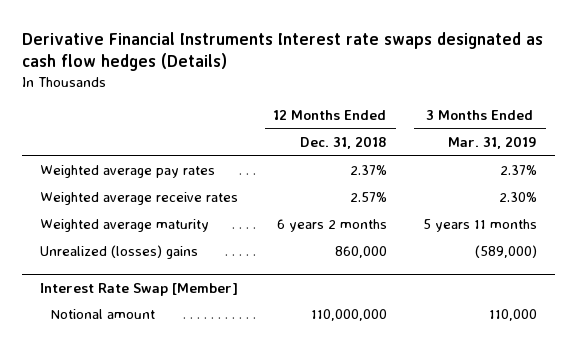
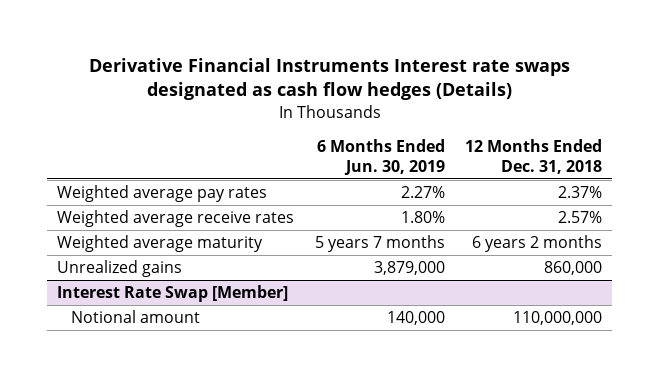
- | 12 Months Ended Dec. 31, 2018 | 3 Months Ended Mar. 31, 2019
+ | 6 Months Ended Jun. 30, 2019 | 12 Months Ended Dec. 31, 2018
- Unrealized (losses) gains | 860,000 | (589,000)
+ Unrealized gains | 3,879,000 | 860,000

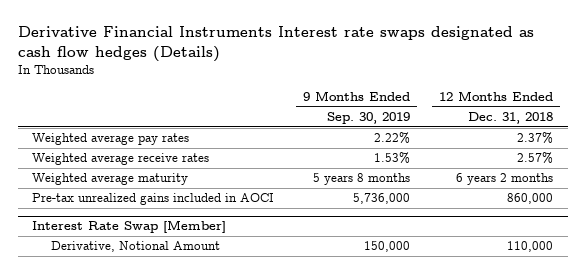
- | 6 Months Ended Jun. 30, 2019 | 12 Months Ended Dec. 31, 2018
+ | 9 Months Ended Sep. 30, 2019 | 12 Months Ended Dec. 31, 2018
- Unrealized gains | 3,879,000 | 860,000
+ Pre-tax unrealized gains included in AOCI | 5,736,000 | 860,000
@ Interest Rate Swap [Member]
- Notional amount | 140,000 | 110,000,000
+ Derivative, Notional Amount | 150,000 | 110,000

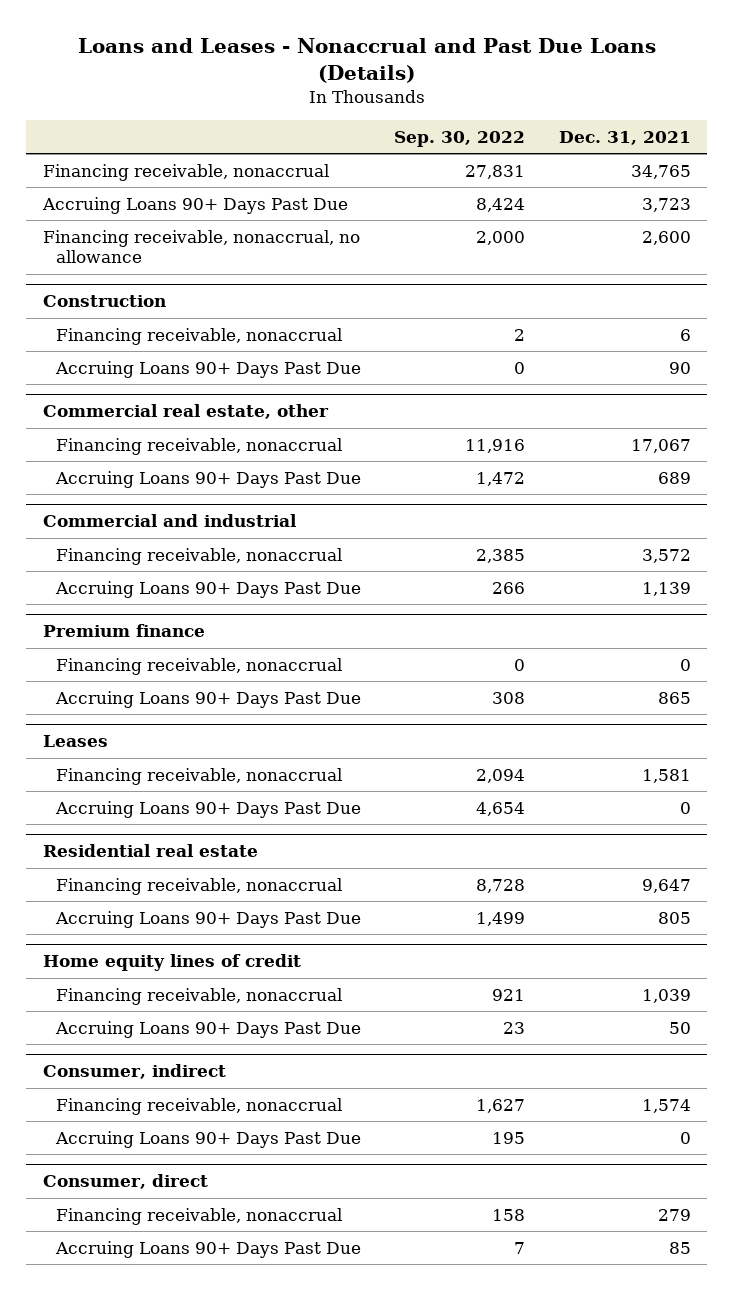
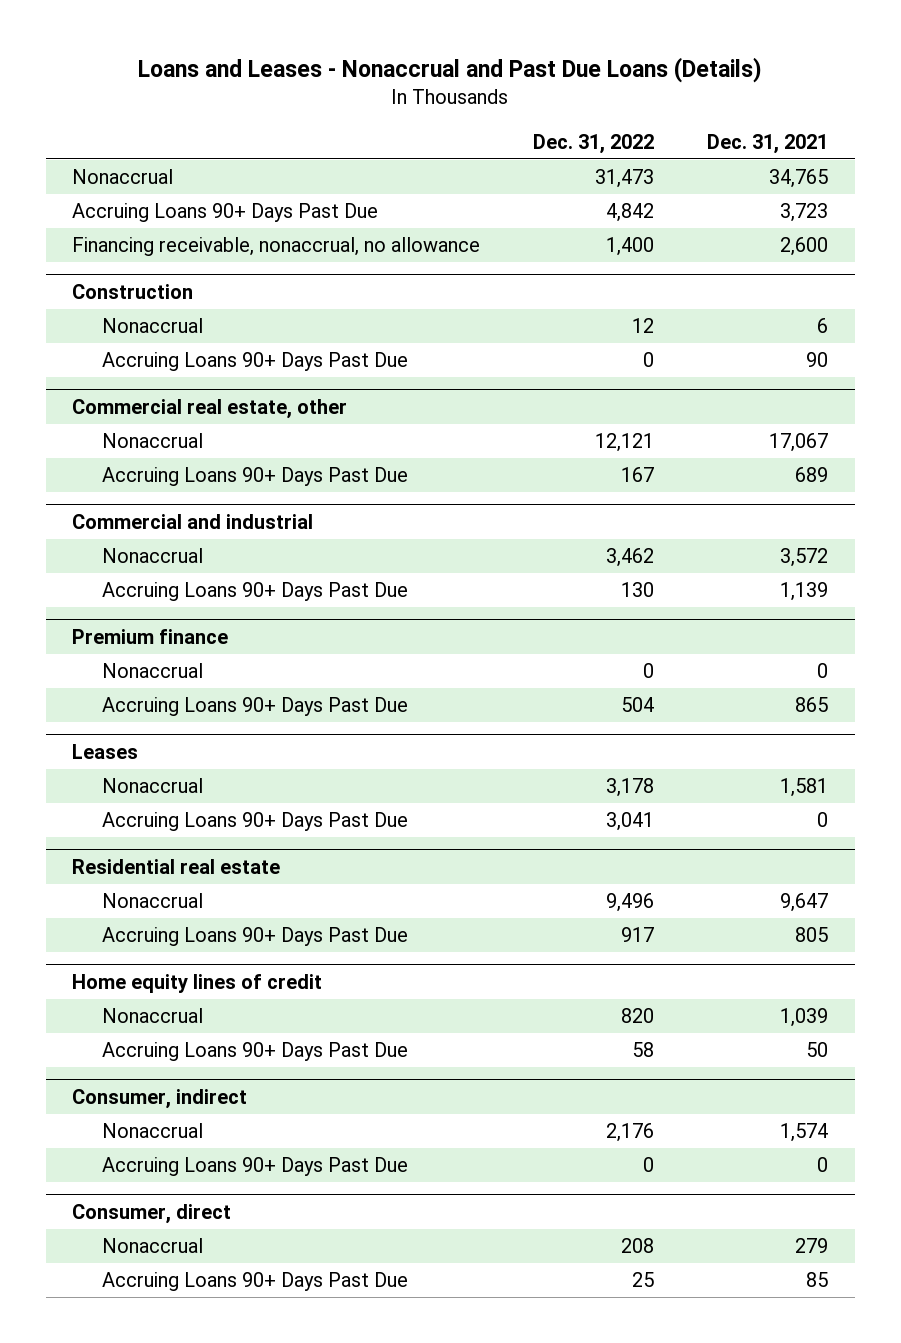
- | Sep. 30, 2022 | Dec. 31, 2021
+ | Dec. 31, 2022 | Dec. 31, 2021
- Financing receivable, nonaccrual | 27,831 | 34,765
+ Nonaccrual | 31,473 | 34,765
@ Construction
- Financing receivable, nonaccrual | 2 | 6
+ Nonaccrual | 12 | 6
@ Commercial real estate, other
- Financing receivable, nonaccrual | 11,916 | 17,067
+ Nonaccrual | 12,121 | 17,067
@ Commercial and industrial
- Financing receivable, nonaccrual | 2,385 | 3,572
+ Nonaccrual | 3,462 | 3,572
@ Premium finance
- Financing receivable, nonaccrual | 0 | 0
+ Nonaccrual | 0 | 0
@ Leases
- Financing receivable, nonaccrual | 2,094 | 1,581
+ Nonaccrual | 3,178 | 1,581
@ Residential real estate
- Financing receivable, nonaccrual | 8,728 | 9,647
+ Nonaccrual | 9,496 | 9,647
@ Home equity lines of credit
- Financing receivable, nonaccrual | 921 | 1,039
+ Nonaccrual | 820 | 1,039
@ Consumer, indirect
- Financing receivable, nonaccrual | 1,627 | 1,574
+ Nonaccrual | 2,176 | 1,574
@ Consumer, direct
- Financing receivable, nonaccrual | 158 | 279
+ Nonaccrual | 208 | 279

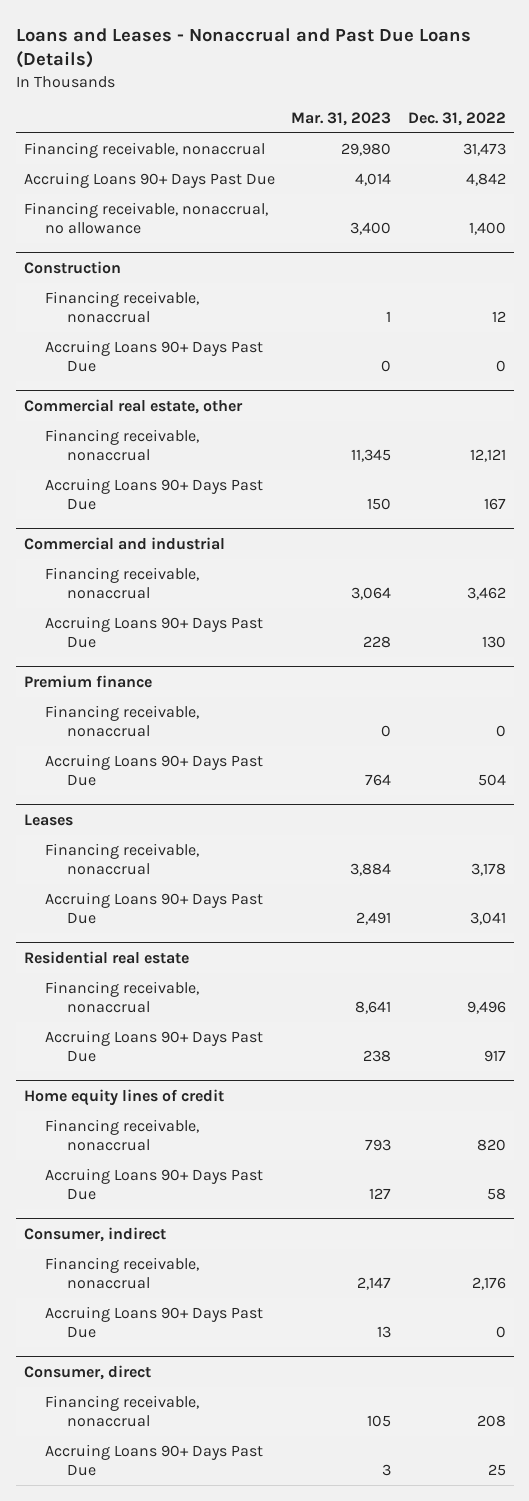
- | Dec. 31, 2022 | Dec. 31, 2021
+ | Mar. 31, 2023 | Dec. 31, 2022
- Nonaccrual | 31,473 | 34,765
+ Financing receivable, nonaccrual | 29,980 | 31,473
@ Construction
- Nonaccrual | 12 | 6
+ Financing receivable, nonaccrual | 1 | 12
@ Commercial real estate, other
- Nonaccrual | 12,121 | 17,067
+ Financing receivable, nonaccrual | 11,345 | 12,121
@ Commercial and industrial
- Nonaccrual | 3,462 | 3,572
+ Financing receivable, nonaccrual | 3,064 | 3,462
@ Premium finance
- Nonaccrual | 0 | 0
+ Financing receivable, nonaccrual | 0 | 0
@ Leases
- Nonaccrual | 3,178 | 1,581
+ Financing receivable, nonaccrual | 3,884 | 3,178
@ Residential real estate
- Nonaccrual | 9,496 | 9,647
+ Financing receivable, nonaccrual | 8,641 | 9,496
@ Home equity lines of credit
- Nonaccrual | 820 | 1,039
+ Financing receivable, nonaccrual | 793 | 820
@ Consumer, indirect
- Nonaccrual | 2,176 | 1,574
+ Financing receivable, nonaccrual | 2,147 | 2,176
@ Consumer, direct
- Nonaccrual | 208 | 279
+ Financing receivable, nonaccrual | 105 | 208

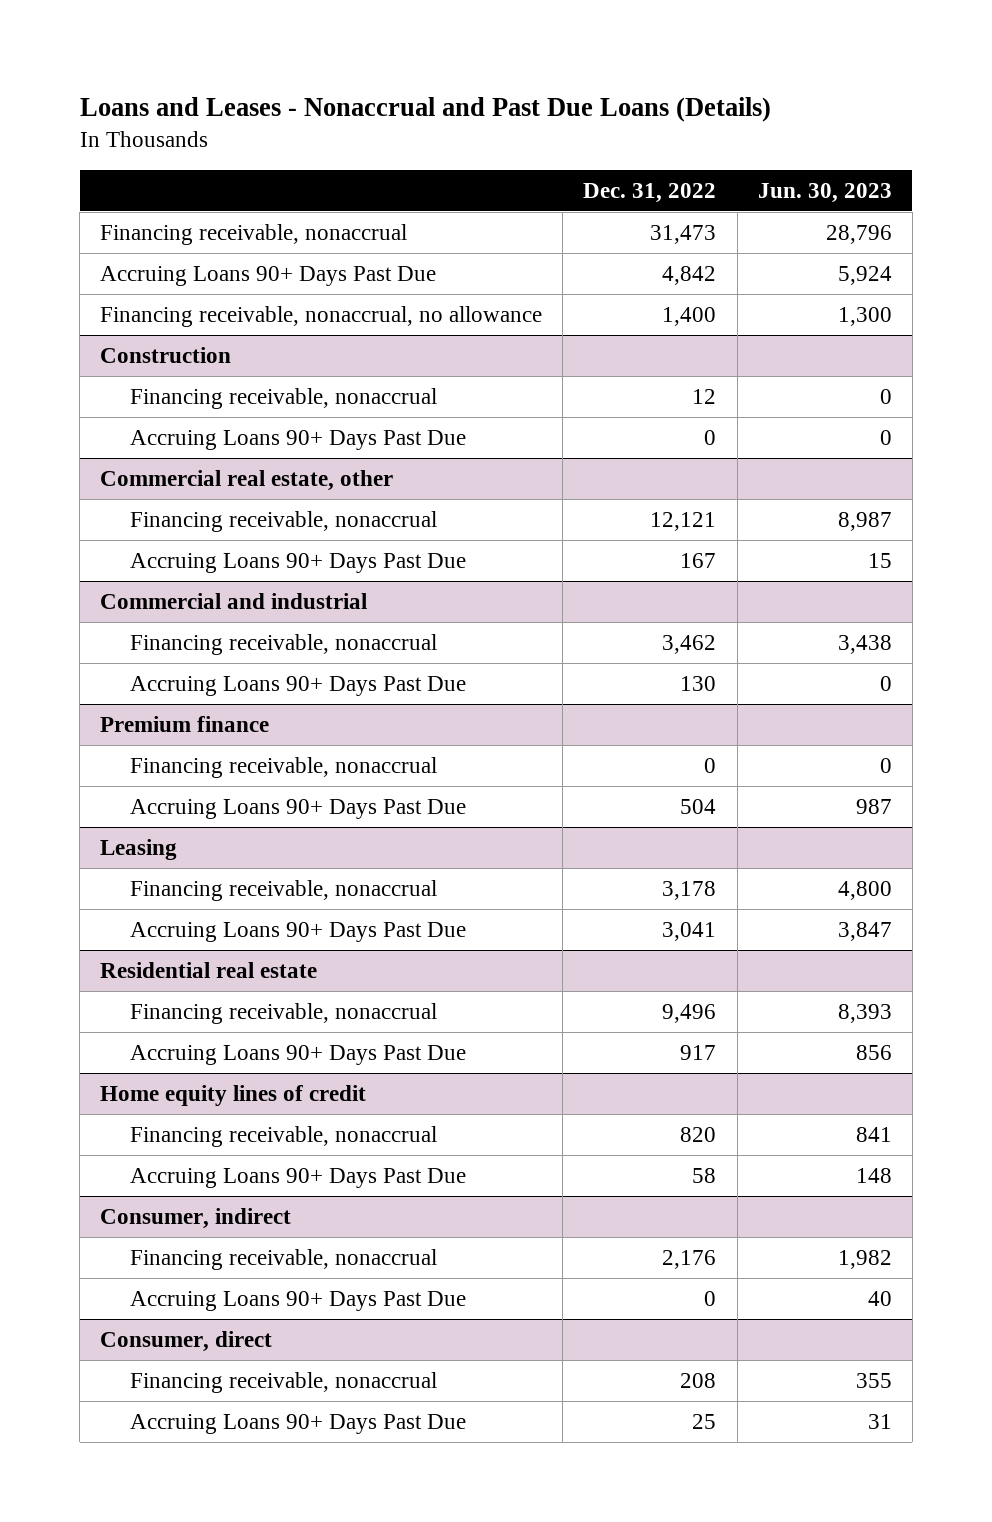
- | Mar. 31, 2023 | Dec. 31, 2022
+ | Dec. 31, 2022 | Jun. 30, 2023
- Leases
+ Leasing

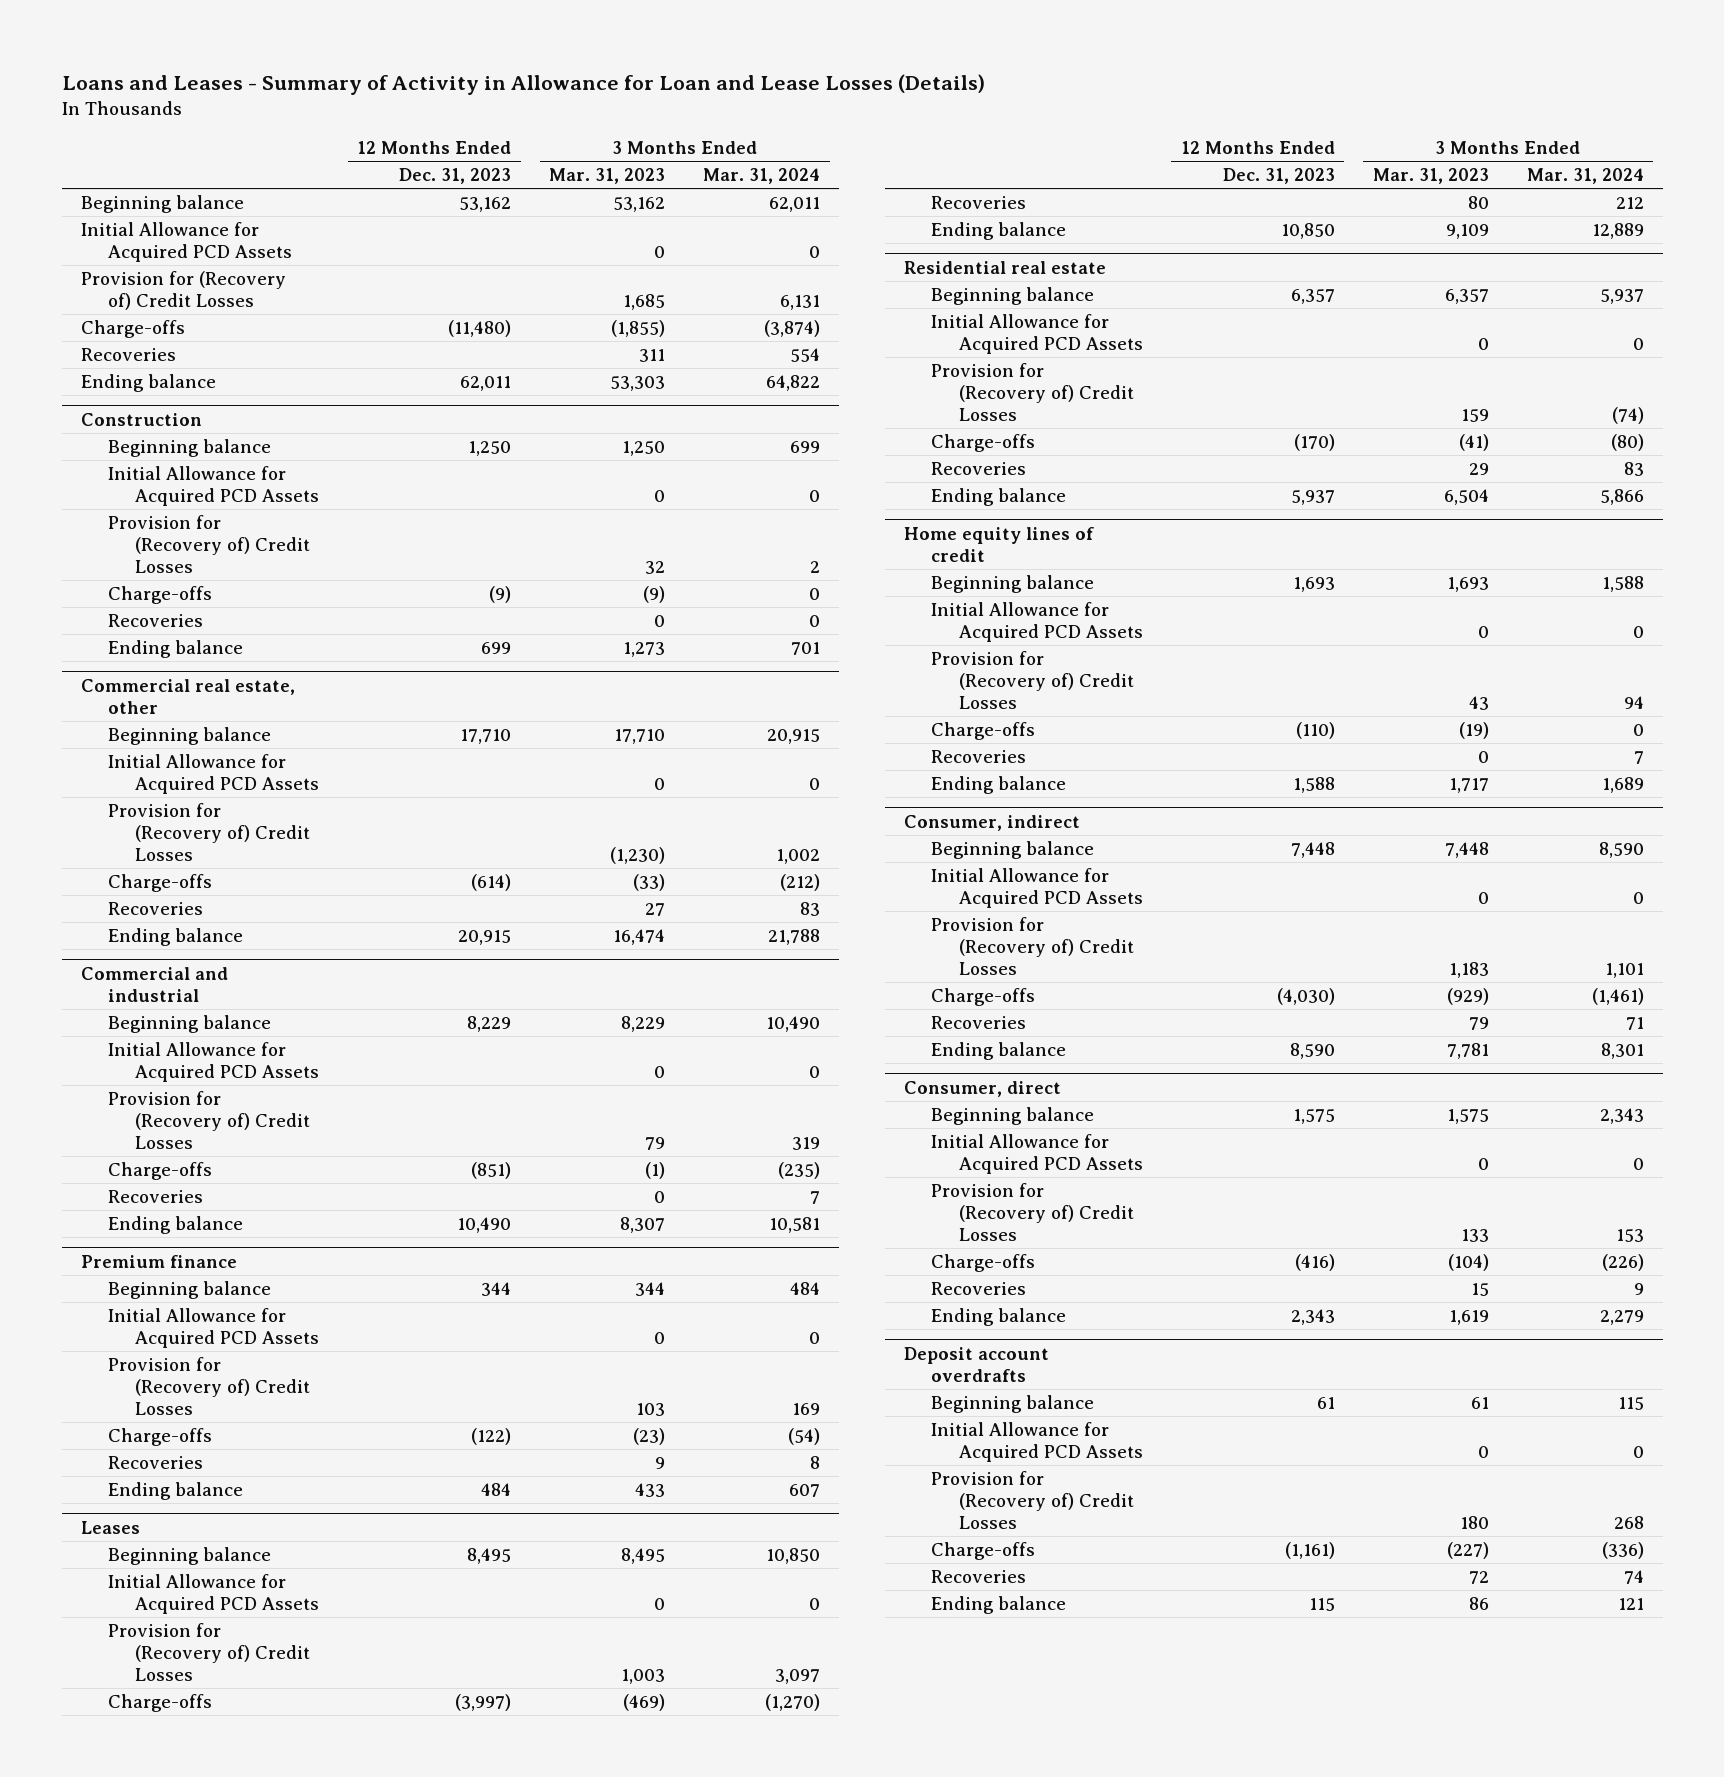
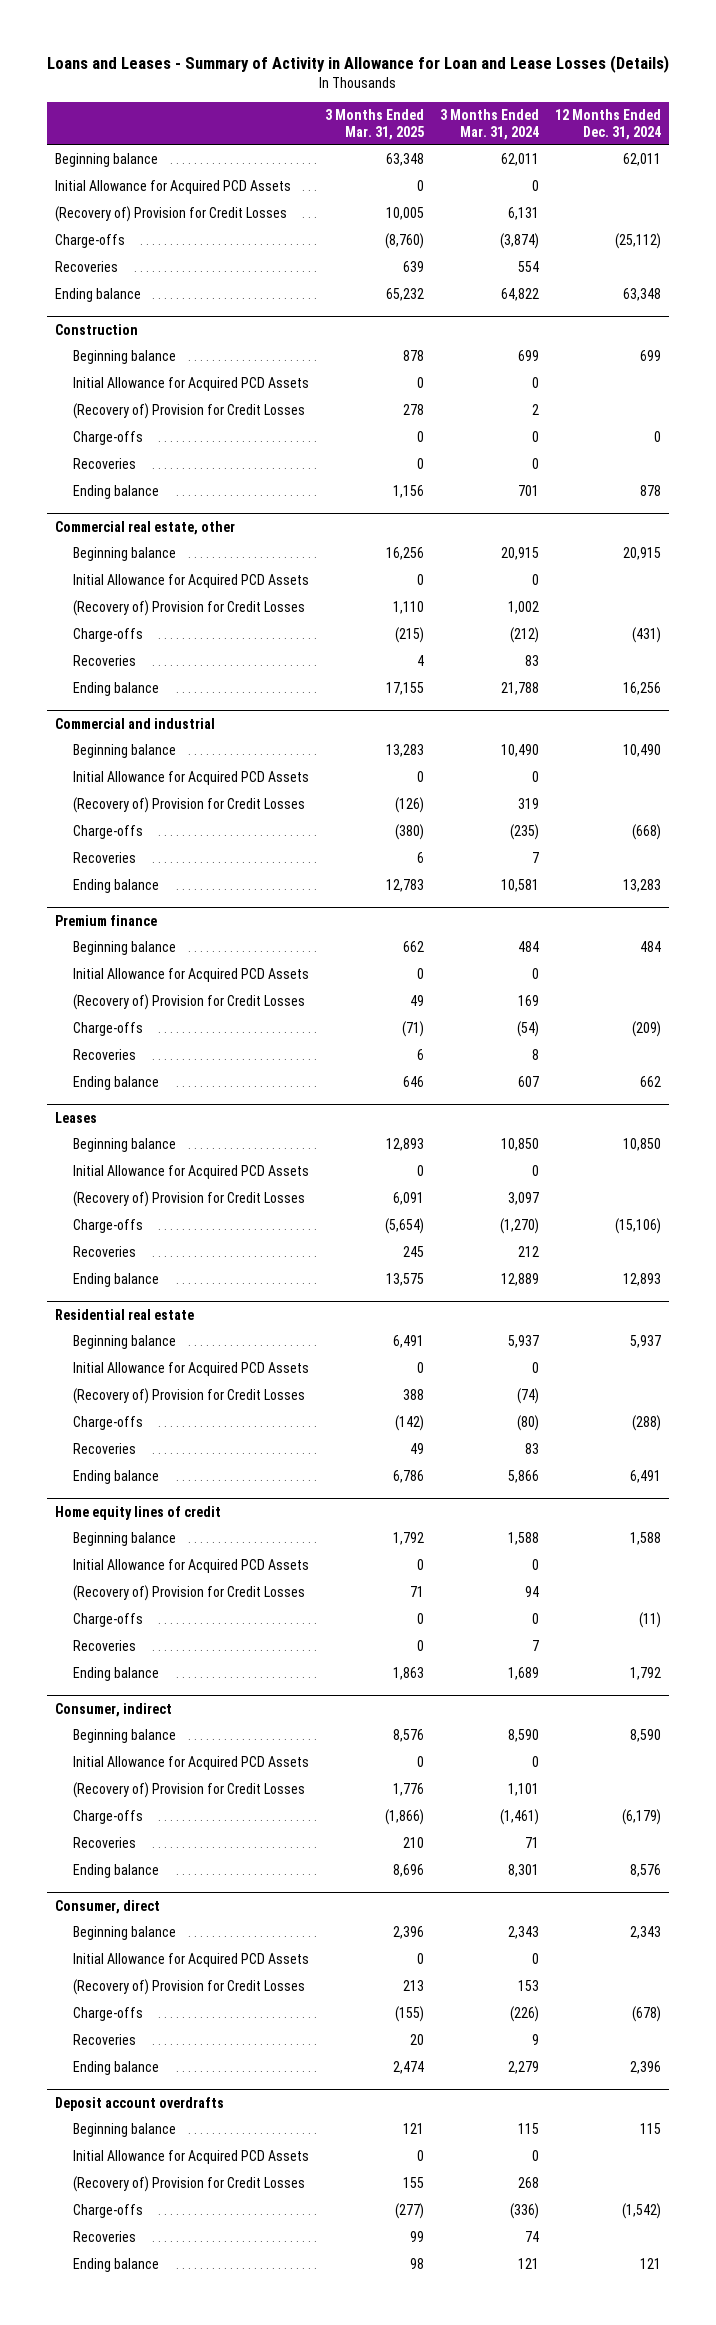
- | 12 Months Ended Dec. 31, 2023 | 3 Months Ended Mar. 31, 2023 | 3 Months Ended Mar. 31, 2024
+ | 3 Months Ended Mar. 31, 2025 | 3 Months Ended Mar. 31, 2024 | 12 Months Ended Dec. 31, 2024
- Provision for (Recovery of) Credit Losses | | 1,685 | 6,131
+ (Recovery of) Provision for Credit Losses | 10,005 | 6,131 |
@ Construction
- Provision for (Recovery of) Credit Losses | | 32 | 2
+ (Recovery of) Provision for Credit Losses | 278 | 2 |
@ Commercial real estate, other
- Provision for (Recovery of) Credit Losses | | (1,230) | 1,002
+ (Recovery of) Provision for Credit Losses | 1,110 | 1,002 |
@ Commercial and industrial
- Provision for (Recovery of) Credit Losses | | 79 | 319
+ (Recovery of) Provision for Credit Losses | (126) | 319 |
@ Premium finance
- Provision for (Recovery of) Credit Losses | | 103 | 169
+ (Recovery of) Provision for Credit Losses | 49 | 169 |
@ Leases
- Provision for (Recovery of) Credit Losses | | 1,003 | 3,097
+ (Recovery of) Provision for Credit Losses | 6,091 | 3,097 |
@ Residential real estate
- Provision for (Recovery of) Credit Losses | | 159 | (74)
+ (Recovery of) Provision for Credit Losses | 388 | (74) |
@ Home equity lines of credit
- Provision for (Recovery of) Credit Losses | | 43 | 94
+ (Recovery of) Provision for Credit Losses | 71 | 94 |
@ Consumer, indirect
- Provision for (Recovery of) Credit Losses | | 1,183 | 1,101
+ (Recovery of) Provision for Credit Losses | 1,776 | 1,101 |
@ Consumer, direct
- Provision for (Recovery of) Credit Losses | | 133 | 153
+ (Recovery of) Provision for Credit Losses | 213 | 153 |
@ Deposit account overdrafts
- Provision for (Recovery of) Credit Losses | | 180 | 268
+ (Recovery of) Provision for Credit Losses | 155 | 268 |

